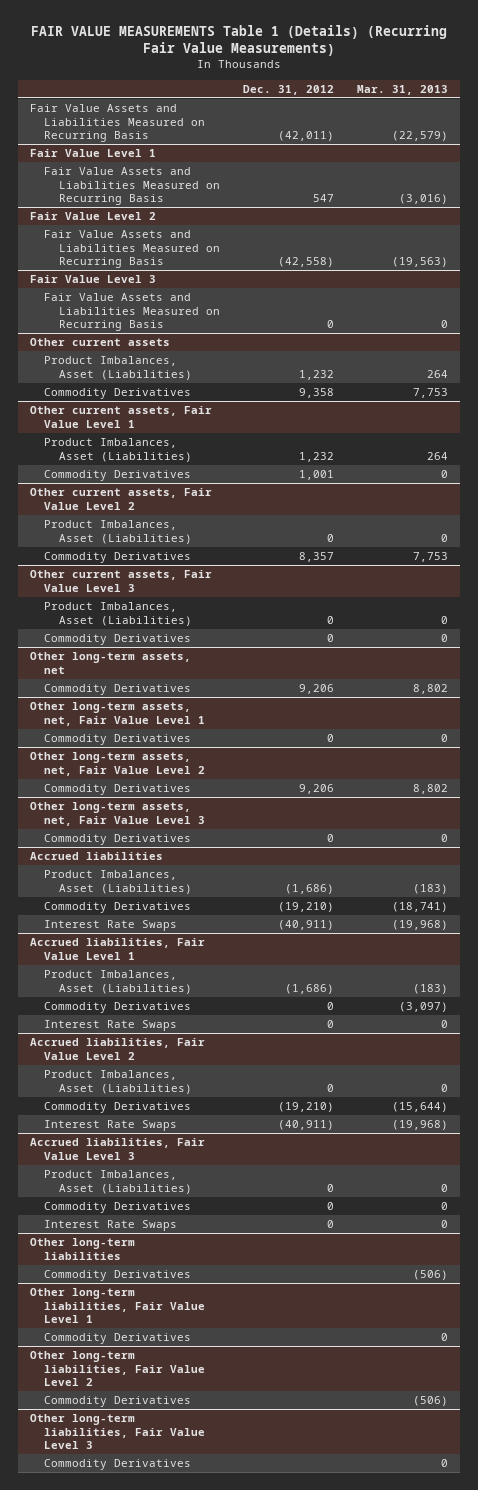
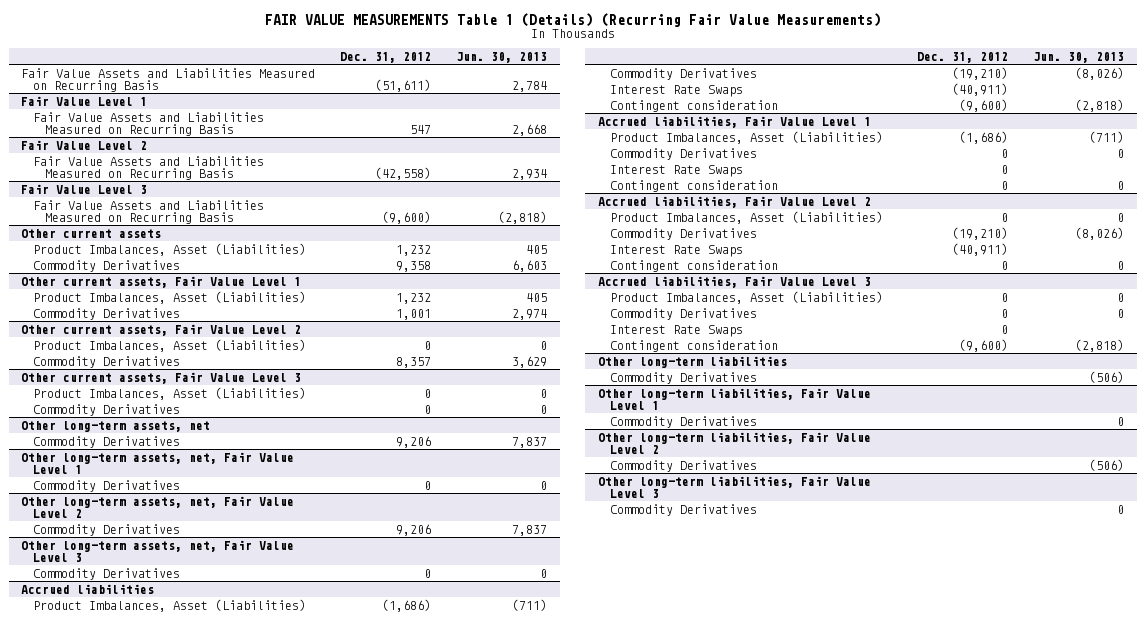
- | Dec. 31, 2012 | Mar. 31, 2013
+ | Dec. 31, 2012 | Jun. 30, 2013
- Fair Value Assets and Liabilities Measured on Recurring Basis | (42,011) | (22,579)
+ Fair Value Assets and Liabilities Measured on Recurring Basis | (51,611) | 2,784
@ Fair Value Level 3
- Fair Value Assets and Liabilities Measured on Recurring Basis | 0 | 0
+ Fair Value Assets and Liabilities Measured on Recurring Basis | (9,600) | (2,818)
@ Accrued liabilities
+ Contingent consideration | (9,600) | (2,818)
@ Accrued liabilities, Fair Value Level 1
+ Contingent consideration | 0 | 0
@ Accrued liabilities, Fair Value Level 2
+ Contingent consideration | 0 | 0
@ Accrued liabilities, Fair Value Level 3
+ Contingent consideration | (9,600) | (2,818)

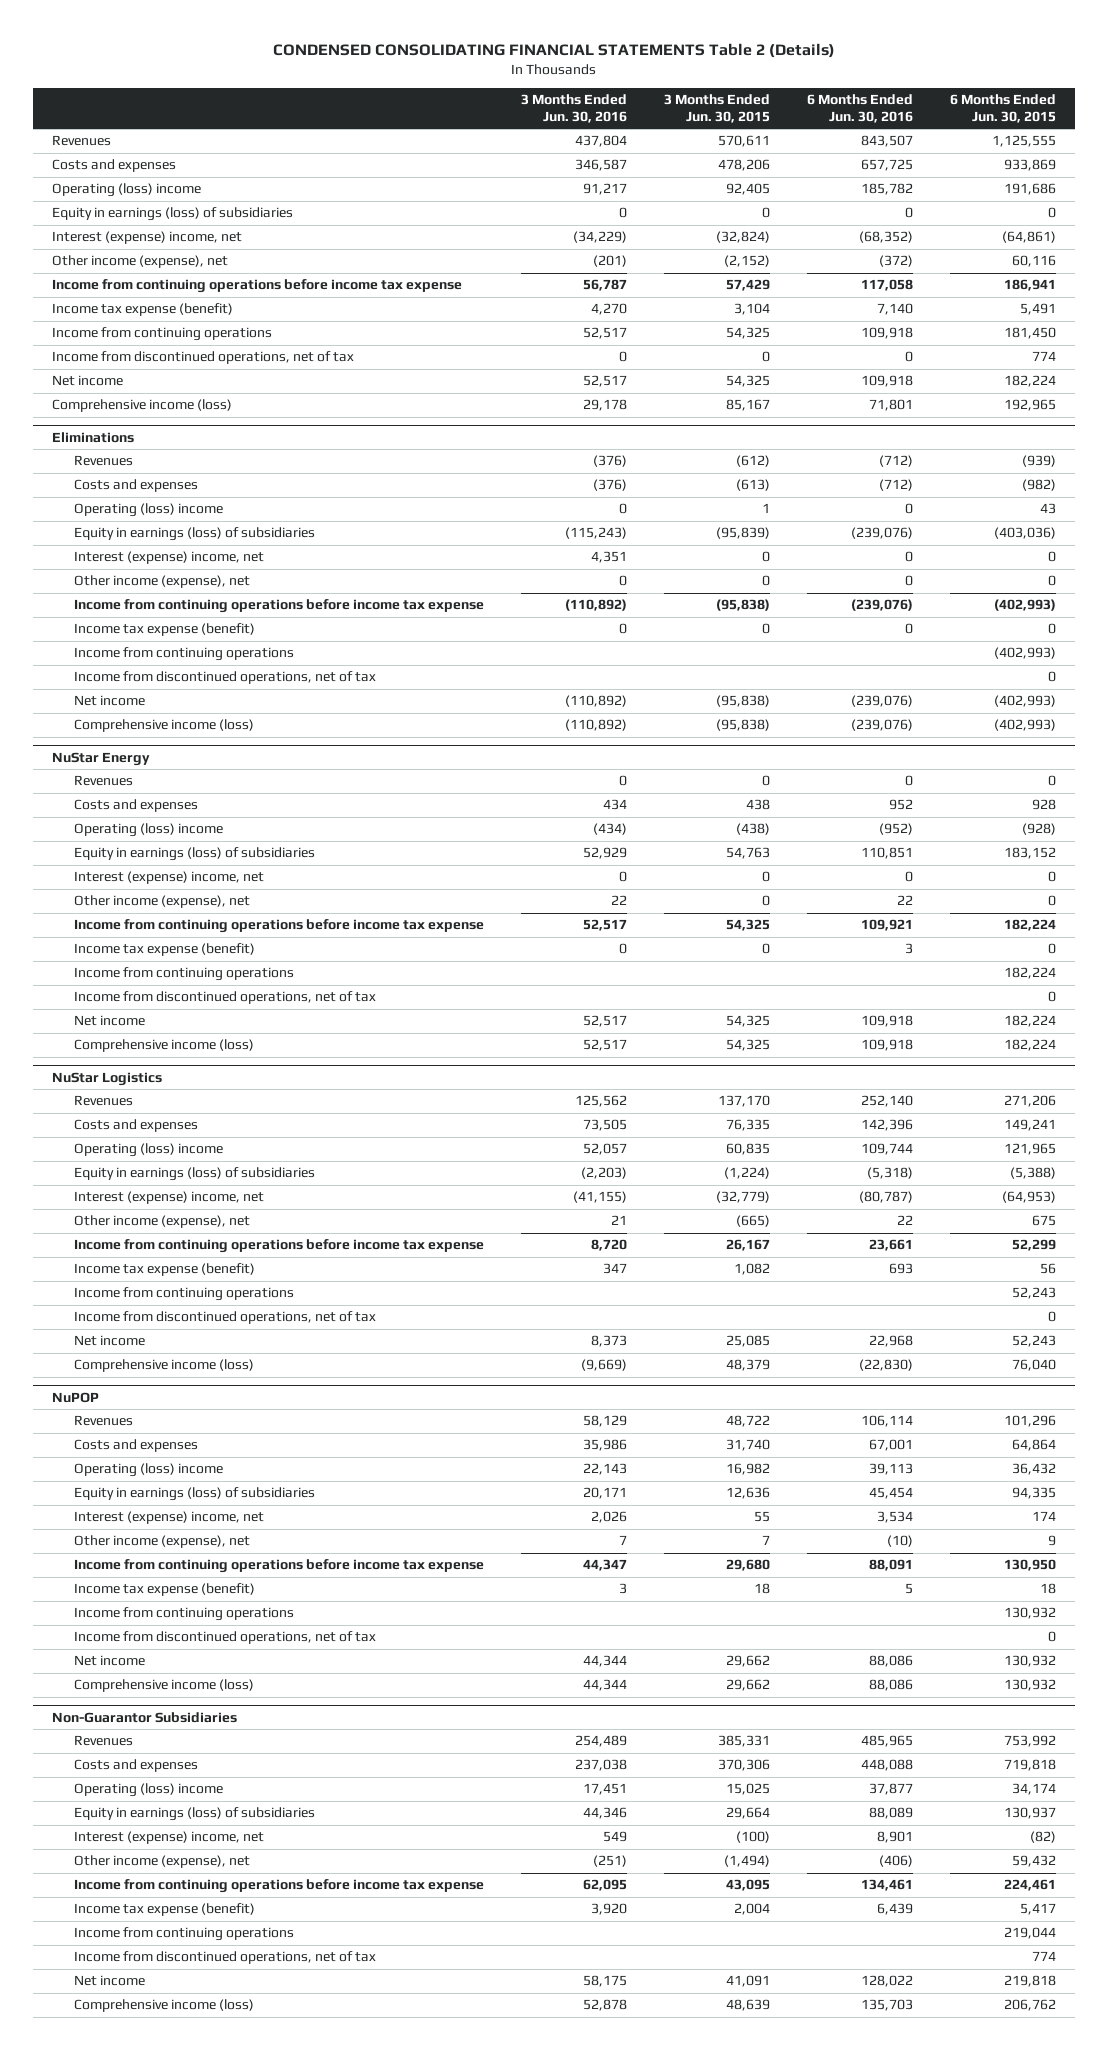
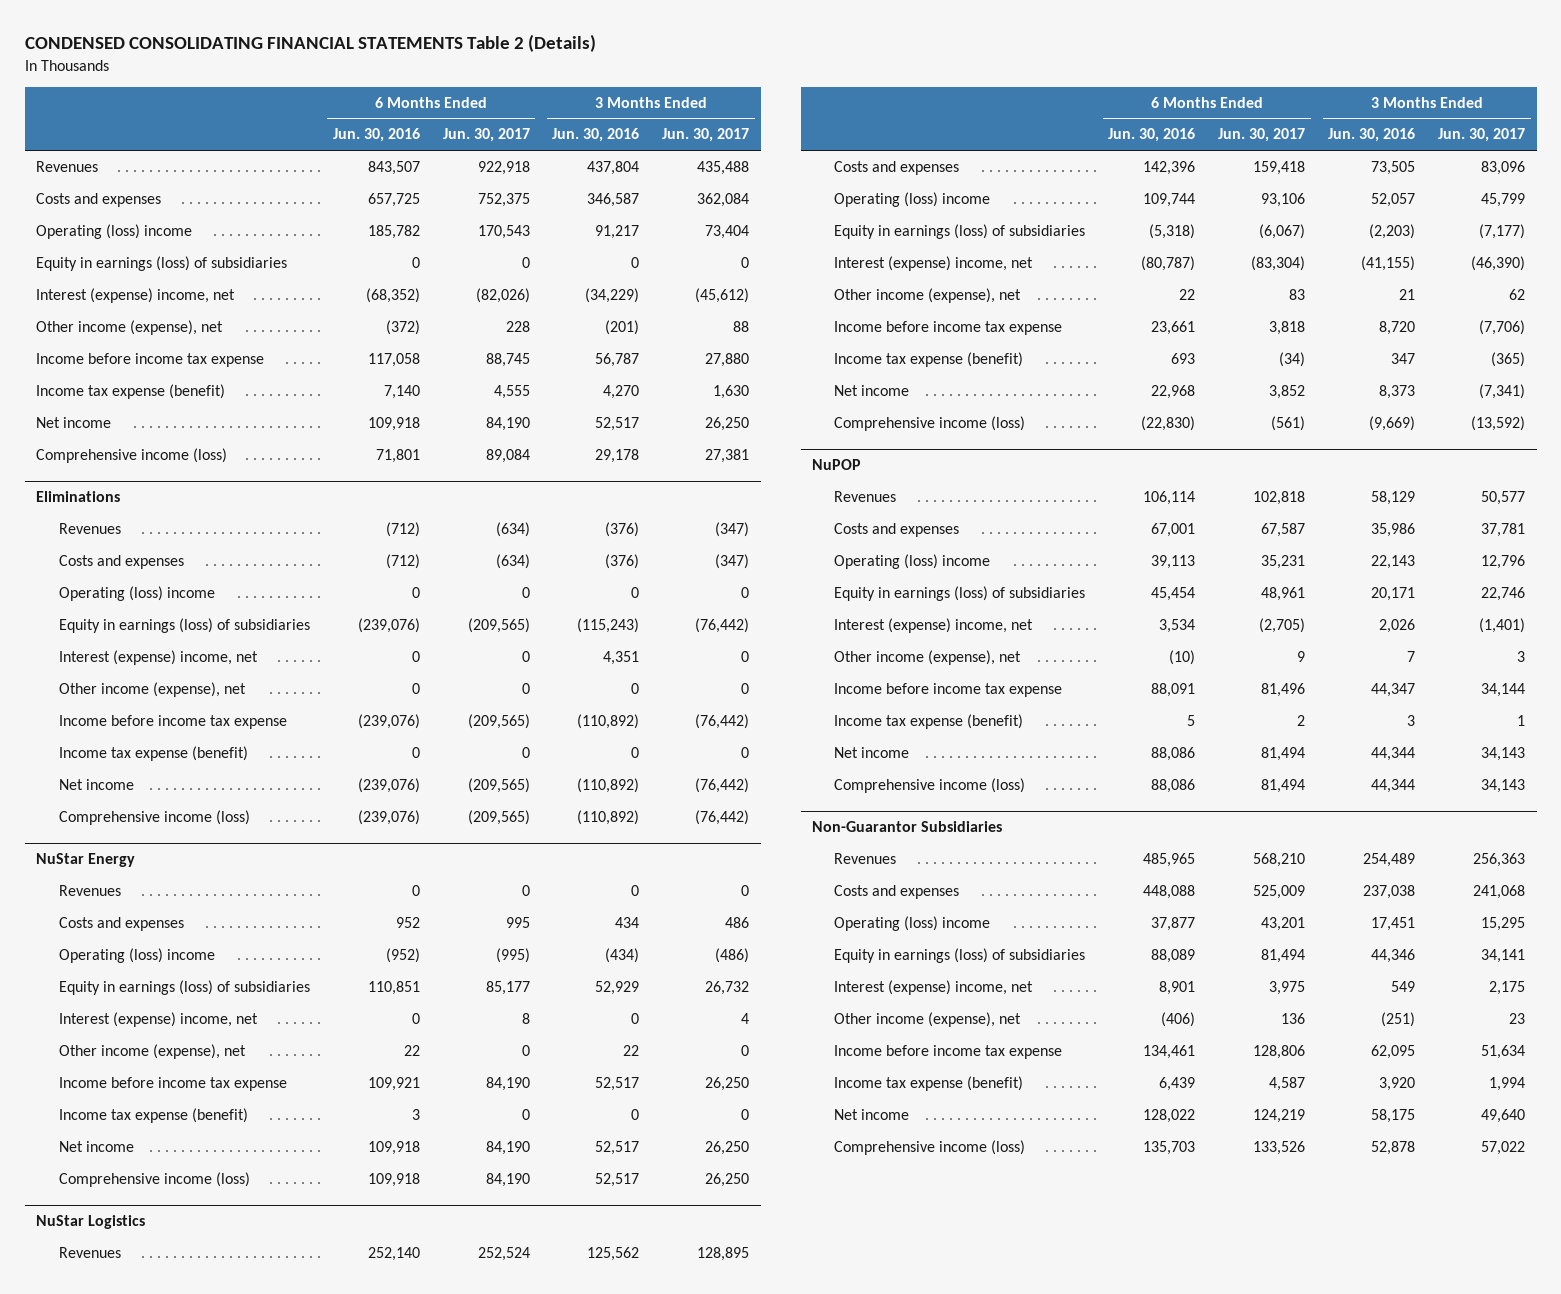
- | 3 Months Ended Jun. 30, 2016 | 3 Months Ended Jun. 30, 2015 | 6 Months Ended Jun. 30, 2016 | 6 Months Ended Jun. 30, 2015
+ | 6 Months Ended Jun. 30, 2016 | 6 Months Ended Jun. 30, 2017 | 3 Months Ended Jun. 30, 2016 | 3 Months Ended Jun. 30, 2017
- Income from continuing operations before income tax expense | 56,787 | 57,429 | 117,058 | 186,941
+ Income before income tax expense | 117,058 | 88,745 | 56,787 | 27,880
- Income from continuing operations | 52,517 | 54,325 | 109,918 | 181,450
- Income from discontinued operations, net of tax | 0 | 0 | 0 | 774
@ Eliminations
- Income from continuing operations before income tax expense | (110,892) | (95,838) | (239,076) | (402,993)
+ Income before income tax expense | (239,076) | (209,565) | (110,892) | (76,442)
- Income from continuing operations | | | | (402,993)
- Income from discontinued operations, net of tax | | | | 0
@ NuStar Energy
- Income from continuing operations before income tax expense | 52,517 | 54,325 | 109,921 | 182,224
+ Income before income tax expense | 109,921 | 84,190 | 52,517 | 26,250
- Income from continuing operations | | | | 182,224
- Income from discontinued operations, net of tax | | | | 0
@ NuStar Logistics
- Income from continuing operations before income tax expense | 8,720 | 26,167 | 23,661 | 52,299
+ Income before income tax expense | 23,661 | 3,818 | 8,720 | (7,706)
- Income from continuing operations | | | | 52,243
- Income from discontinued operations, net of tax | | | | 0
@ NuPOP
- Income from continuing operations before income tax expense | 44,347 | 29,680 | 88,091 | 130,950
+ Income before income tax expense | 88,091 | 81,496 | 44,347 | 34,144
- Income from continuing operations | | | | 130,932
- Income from discontinued operations, net of tax | | | | 0
@ Non-Guarantor Subsidiaries
- Income from continuing operations before income tax expense | 62,095 | 43,095 | 134,461 | 224,461
+ Income before income tax expense | 134,461 | 128,806 | 62,095 | 51,634
- Income from continuing operations | | | | 219,044
- Income from discontinued operations, net of tax | | | | 774

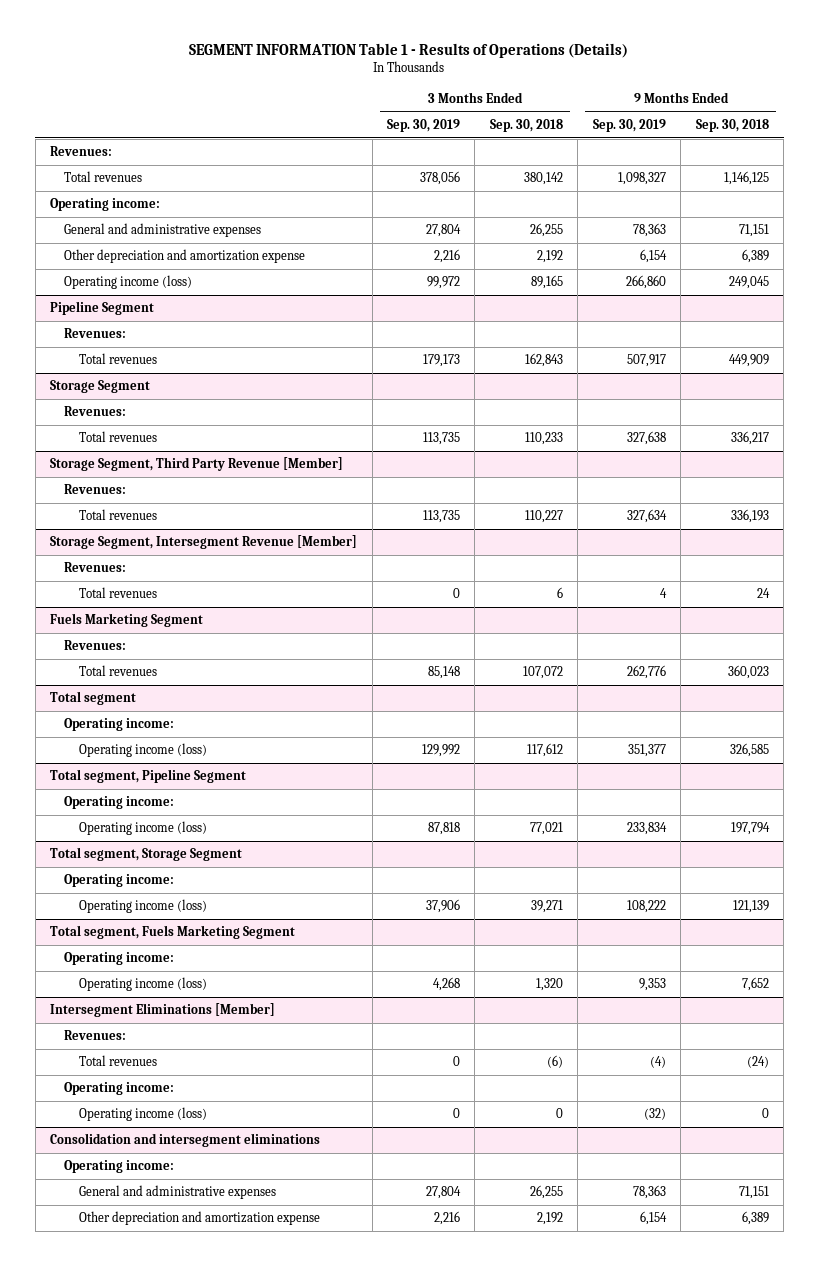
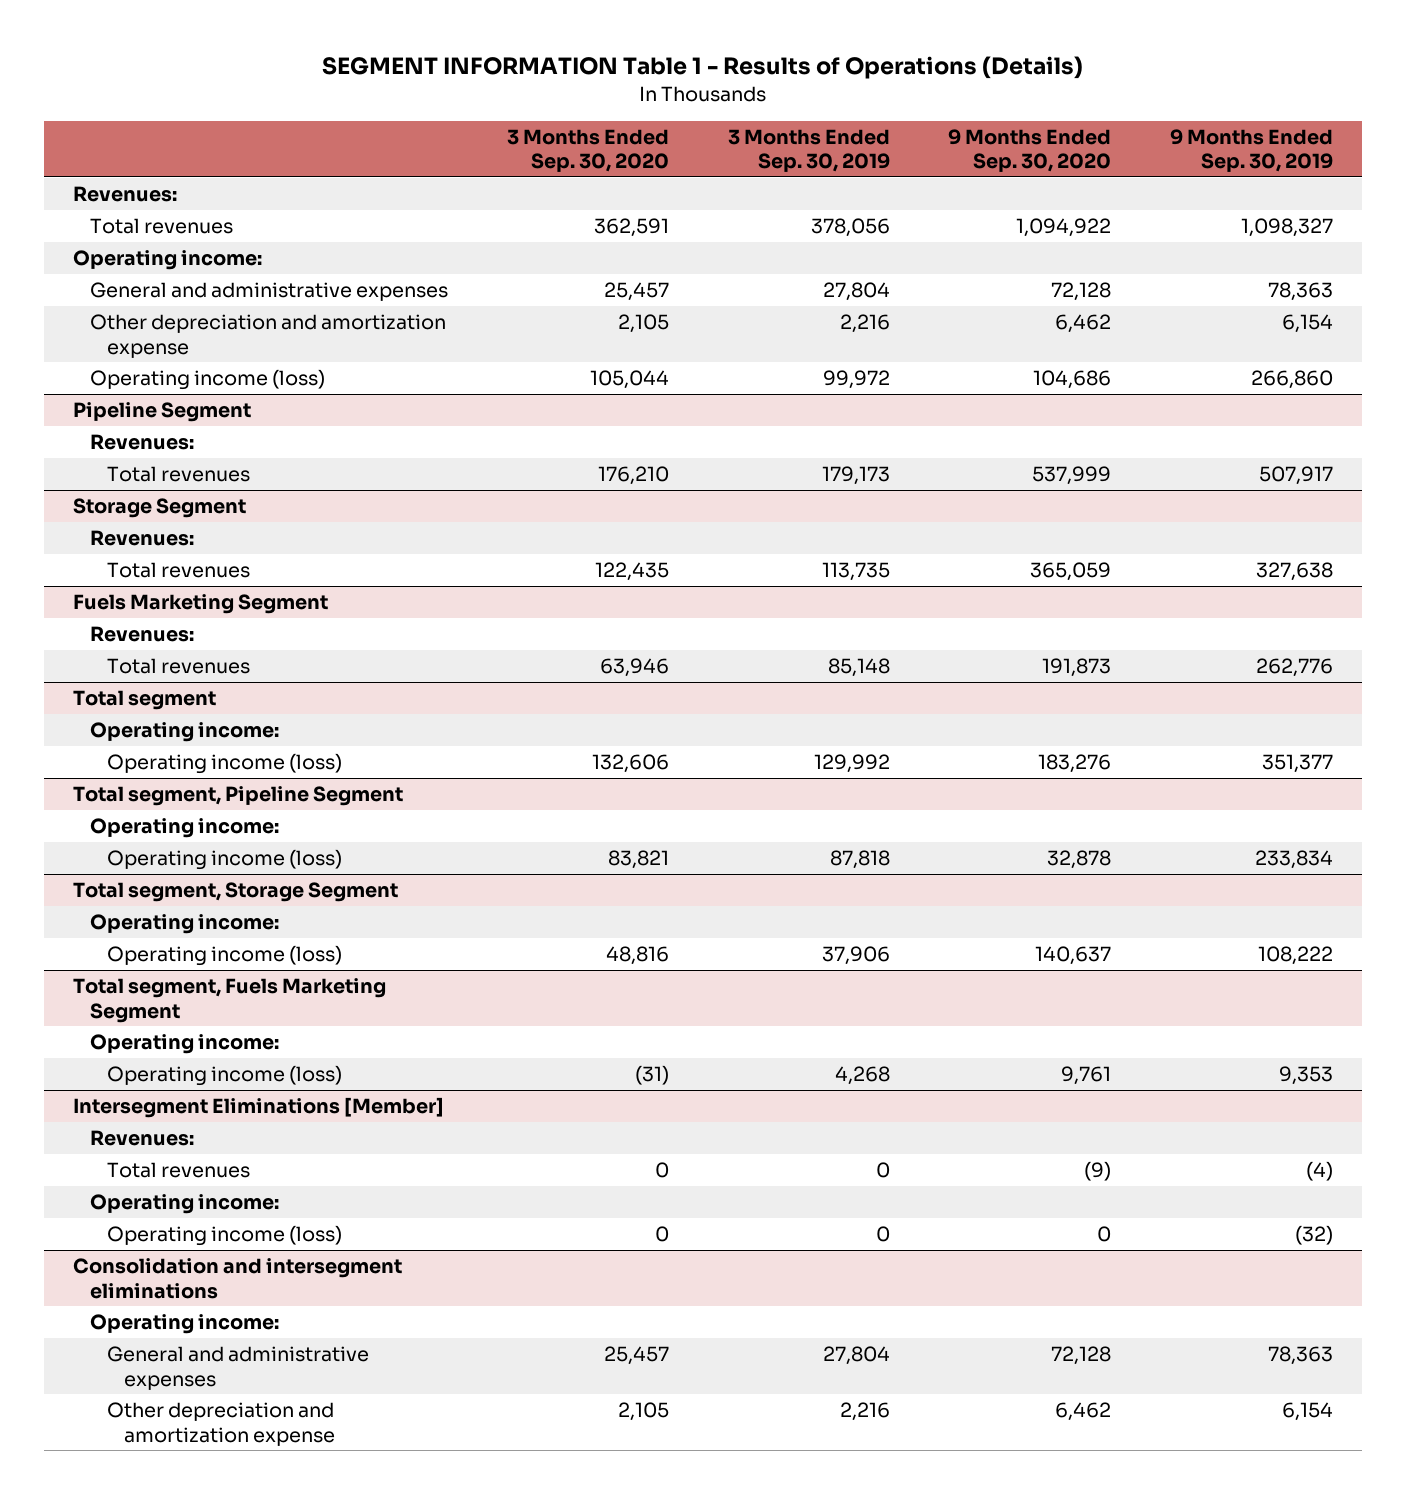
- | 3 Months Ended Sep. 30, 2019 | 3 Months Ended Sep. 30, 2018 | 9 Months Ended Sep. 30, 2019 | 9 Months Ended Sep. 30, 2018
+ | 3 Months Ended Sep. 30, 2020 | 3 Months Ended Sep. 30, 2019 | 9 Months Ended Sep. 30, 2020 | 9 Months Ended Sep. 30, 2019
- Storage Segment, Third Party Revenue [Member]
- Revenues:
- Total revenues | 113,735 | 110,227 | 327,634 | 336,193
- Storage Segment, Intersegment Revenue [Member]
- Revenues:
- Total revenues | 0 | 6 | 4 | 24

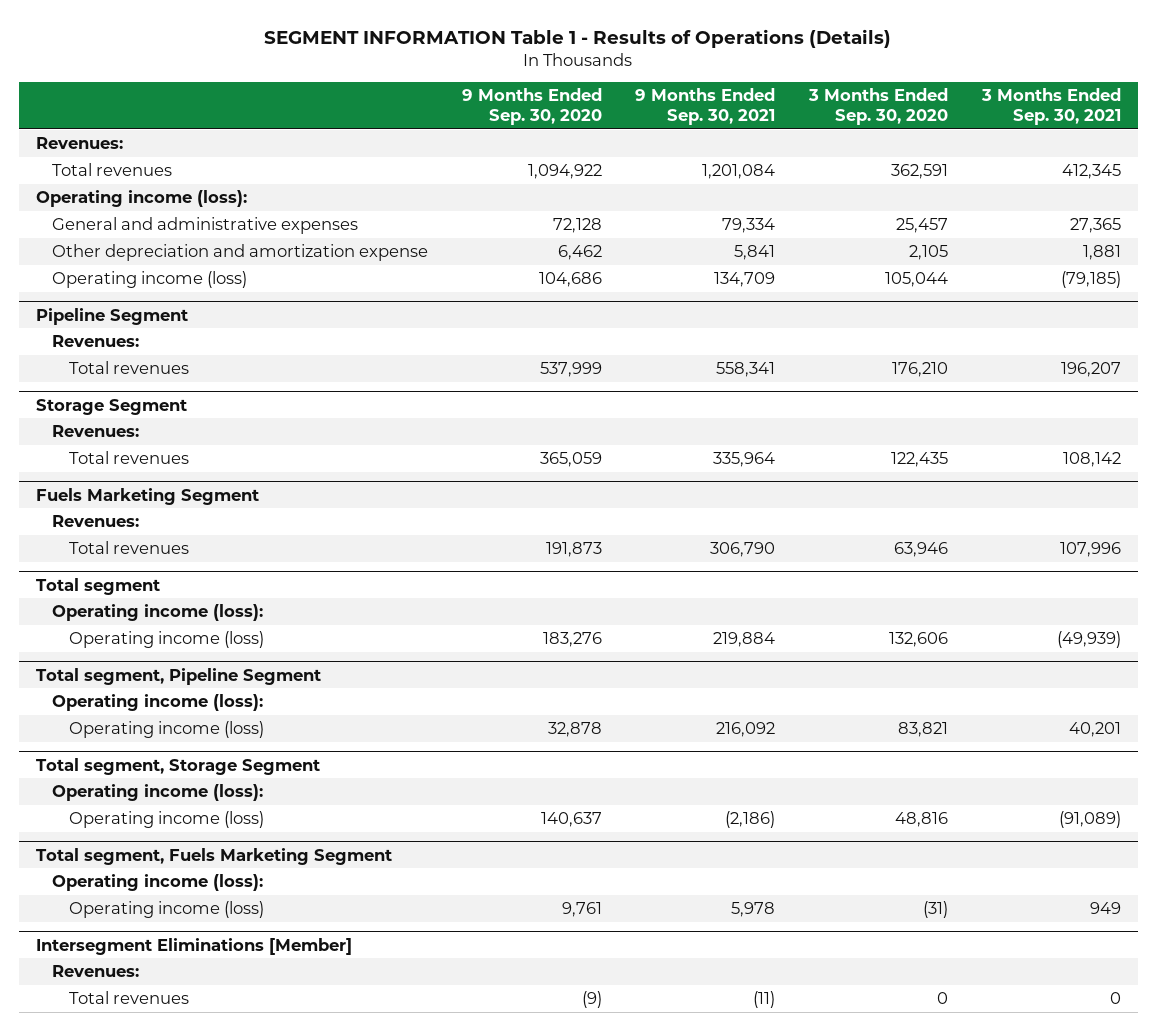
- | 3 Months Ended Sep. 30, 2020 | 3 Months Ended Sep. 30, 2019 | 9 Months Ended Sep. 30, 2020 | 9 Months Ended Sep. 30, 2019
+ | 9 Months Ended Sep. 30, 2020 | 9 Months Ended Sep. 30, 2021 | 3 Months Ended Sep. 30, 2020 | 3 Months Ended Sep. 30, 2021
- Operating income:
+ Operating income (loss):
@ Total segment
- Operating income:
+ Operating income (loss):
@ Total segment, Pipeline Segment
- Operating income:
+ Operating income (loss):
@ Total segment, Storage Segment
- Operating income:
+ Operating income (loss):
@ Total segment, Fuels Marketing Segment
- Operating income:
+ Operating income (loss):
@ Intersegment Eliminations [Member]
- Operating income:
- Operating income (loss) | 0 | 0 | 0 | (32)
- Consolidation and intersegment eliminations
- Operating income:
- General and administrative expenses | 25,457 | 27,804 | 72,128 | 78,363
- Other depreciation and amortization expense | 2,105 | 2,216 | 6,462 | 6,154

